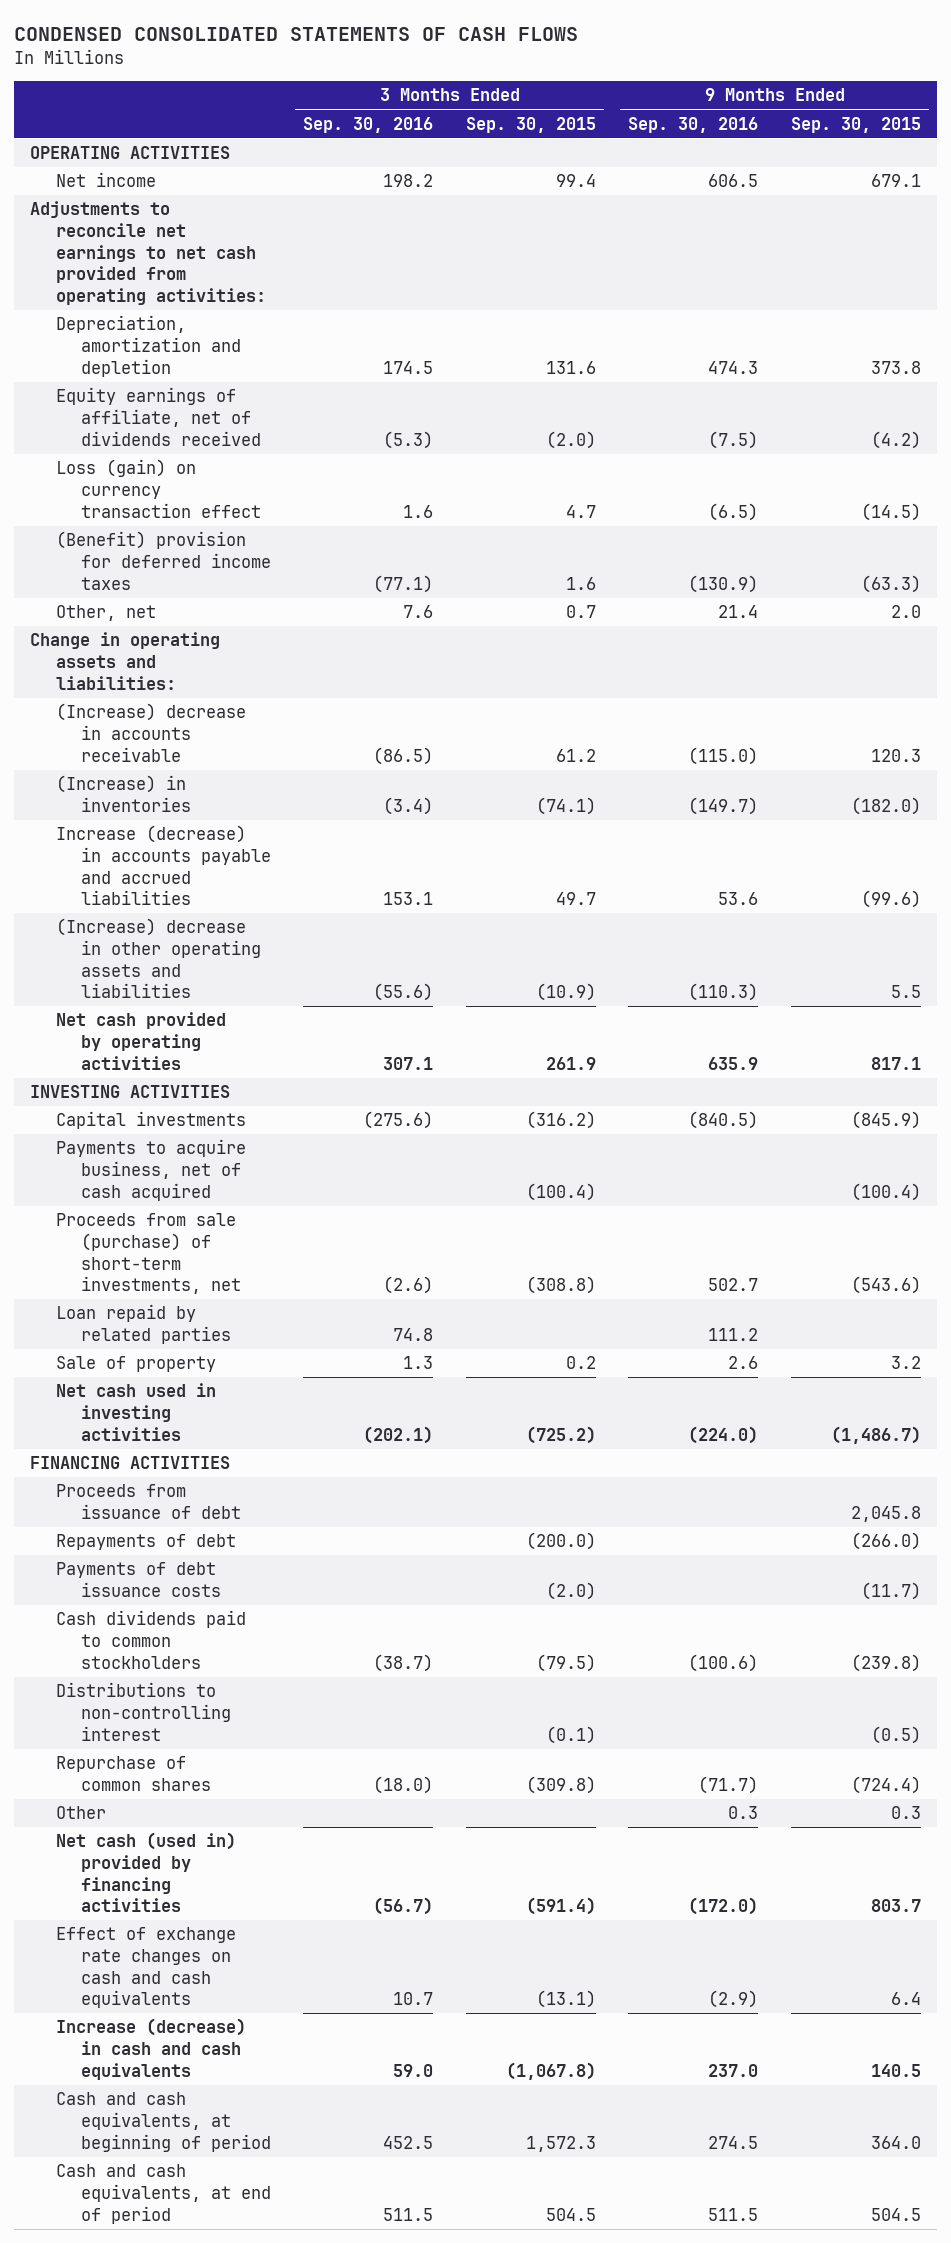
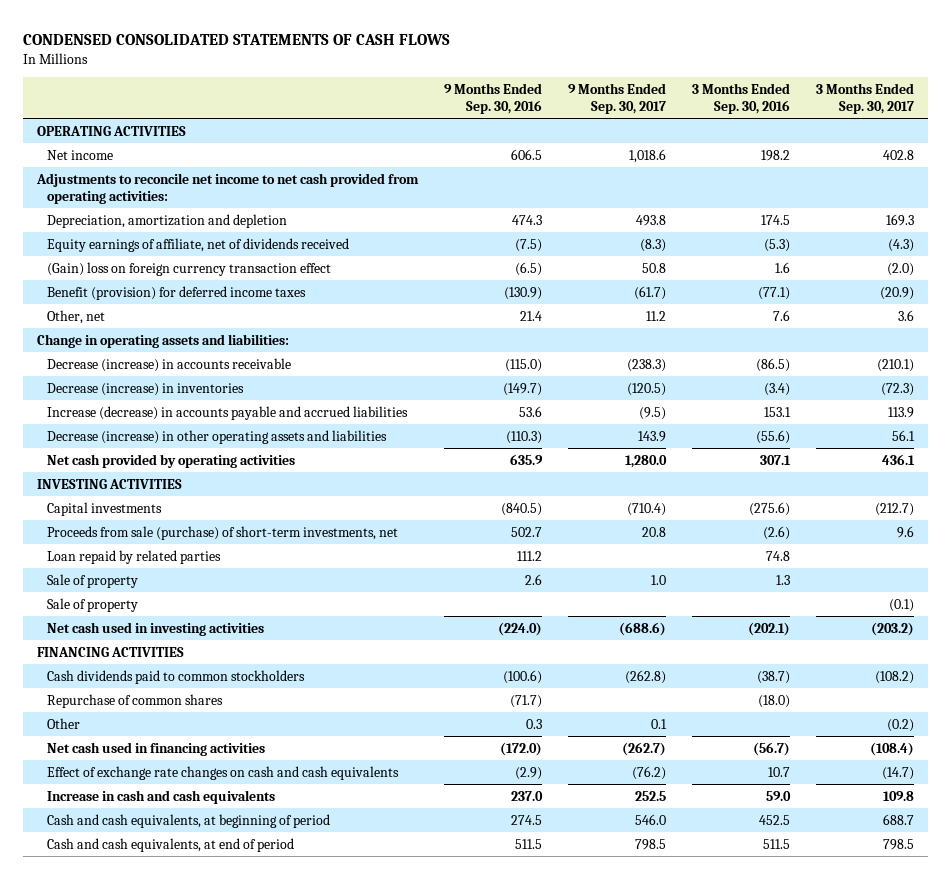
- | 3 Months Ended Sep. 30, 2016 | 3 Months Ended Sep. 30, 2015 | 9 Months Ended Sep. 30, 2016 | 9 Months Ended Sep. 30, 2015
+ | 9 Months Ended Sep. 30, 2016 | 9 Months Ended Sep. 30, 2017 | 3 Months Ended Sep. 30, 2016 | 3 Months Ended Sep. 30, 2017
- Adjustments to reconcile net earnings to net cash provided from operating activities:
+ Adjustments to reconcile net income to net cash provided from operating activities:
- Loss (gain) on currency transaction effect | 1.6 | 4.7 | (6.5) | (14.5)
- (Benefit) provision for deferred income taxes | (77.1) | 1.6 | (130.9) | (63.3)
+ (Gain) loss on foreign currency transaction effect | (6.5) | 50.8 | 1.6 | (2.0)
+ Benefit (provision) for deferred income taxes | (130.9) | (61.7) | (77.1) | (20.9)
- (Increase) decrease in accounts receivable | (86.5) | 61.2 | (115.0) | 120.3
- (Increase) in inventories | (3.4) | (74.1) | (149.7) | (182.0)
+ Decrease (increase) in accounts receivable | (115.0) | (238.3) | (86.5) | (210.1)
+ Decrease (increase) in inventories | (149.7) | (120.5) | (3.4) | (72.3)
- (Increase) decrease in other operating assets and liabilities | (55.6) | (10.9) | (110.3) | 5.5
+ Decrease (increase) in other operating assets and liabilities | (110.3) | 143.9 | (55.6) | 56.1
- Payments to acquire business, net of cash acquired | | (100.4) | | (100.4)
+ Sale of property | | | | (0.1)
- Proceeds from issuance of debt | | | | 2,045.8
- Repayments of debt | | (200.0) | | (266.0)
- Payments of debt issuance costs | | (2.0) | | (11.7)
- Distributions to non-controlling interest | | (0.1) | | (0.5)
- Net cash (used in) provided by financing activities | (56.7) | (591.4) | (172.0) | 803.7
+ Net cash used in financing activities | (172.0) | (262.7) | (56.7) | (108.4)
- Increase (decrease) in cash and cash equivalents | 59.0 | (1,067.8) | 237.0 | 140.5
+ Increase in cash and cash equivalents | 237.0 | 252.5 | 59.0 | 109.8

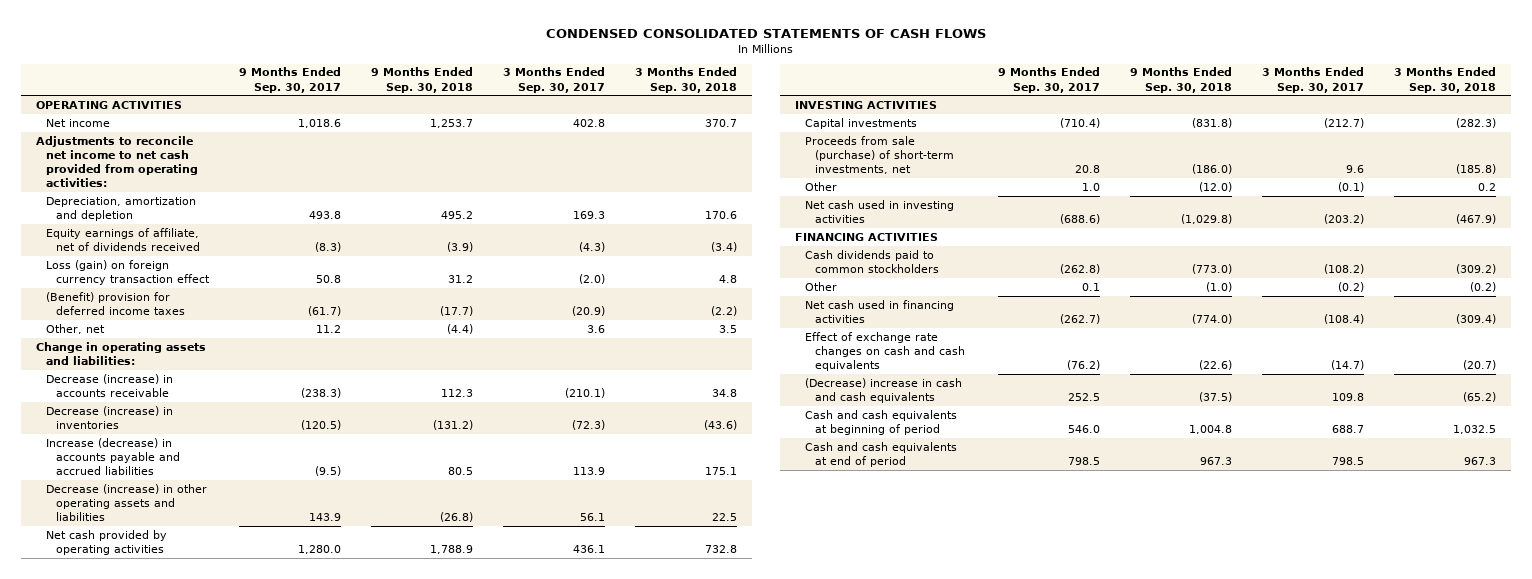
- | 9 Months Ended Sep. 30, 2016 | 9 Months Ended Sep. 30, 2017 | 3 Months Ended Sep. 30, 2016 | 3 Months Ended Sep. 30, 2017
+ | 9 Months Ended Sep. 30, 2017 | 9 Months Ended Sep. 30, 2018 | 3 Months Ended Sep. 30, 2017 | 3 Months Ended Sep. 30, 2018
- (Gain) loss on foreign currency transaction effect | (6.5) | 50.8 | 1.6 | (2.0)
- Benefit (provision) for deferred income taxes | (130.9) | (61.7) | (77.1) | (20.9)
+ Loss (gain) on foreign currency transaction effect | 50.8 | 31.2 | (2.0) | 4.8
+ (Benefit) provision for deferred income taxes | (61.7) | (17.7) | (20.9) | (2.2)
- Loan repaid by related parties | 111.2 | | 74.8 |
- Sale of property | 2.6 | 1.0 | 1.3 |
- Sale of property | | | | (0.1)
+ Other | 1.0 | (12.0) | (0.1) | 0.2
- Repurchase of common shares | (71.7) | | (18.0) |
- Increase in cash and cash equivalents | 237.0 | 252.5 | 59.0 | 109.8
- Cash and cash equivalents, at beginning of period | 274.5 | 546.0 | 452.5 | 688.7
- Cash and cash equivalents, at end of period | 511.5 | 798.5 | 511.5 | 798.5
+ (Decrease) increase in cash and cash equivalents | 252.5 | (37.5) | 109.8 | (65.2)
+ Cash and cash equivalents at beginning of period | 546.0 | 1,004.8 | 688.7 | 1,032.5
+ Cash and cash equivalents at end of period | 798.5 | 967.3 | 798.5 | 967.3

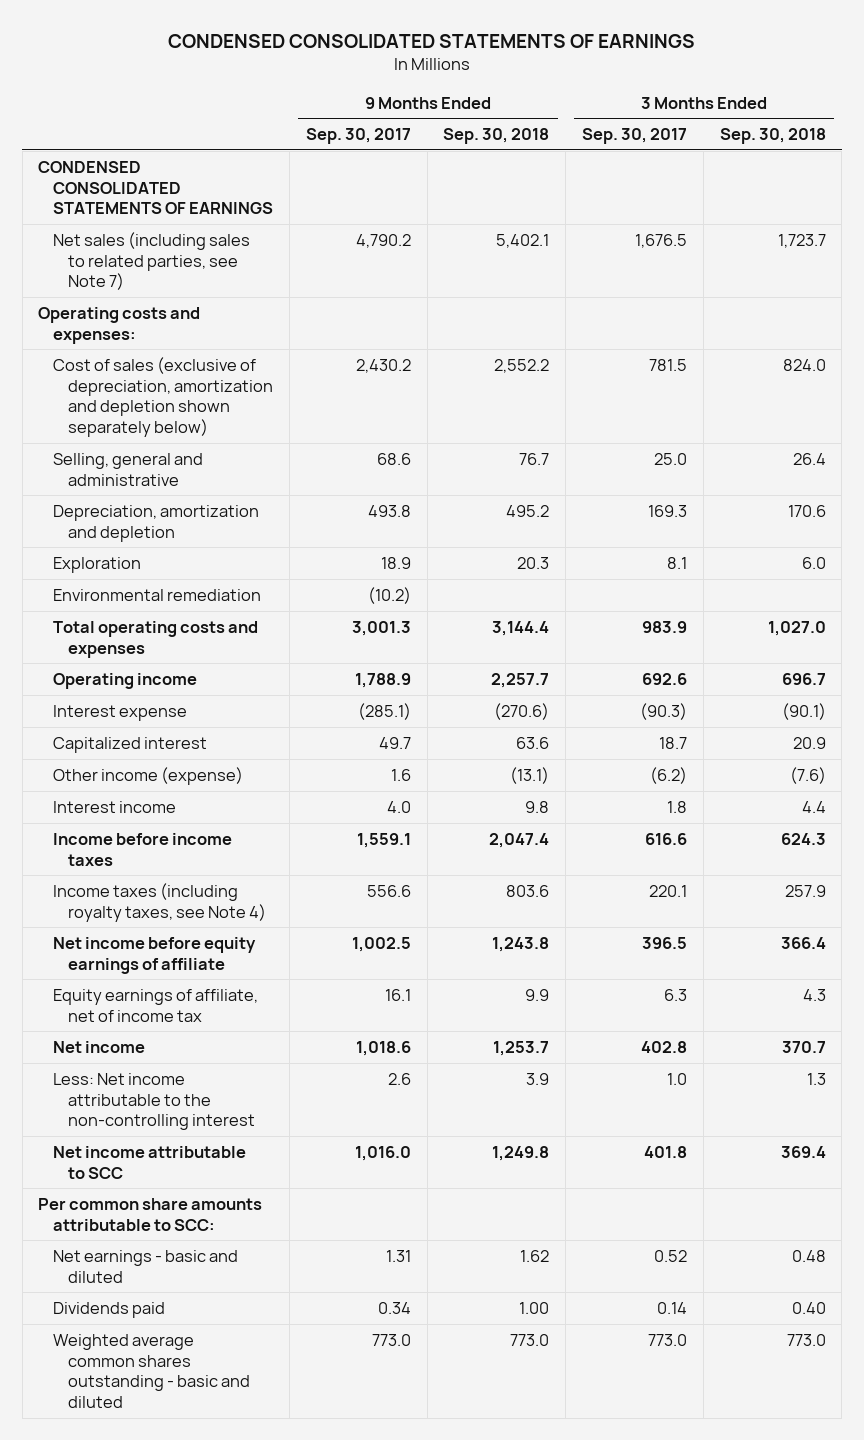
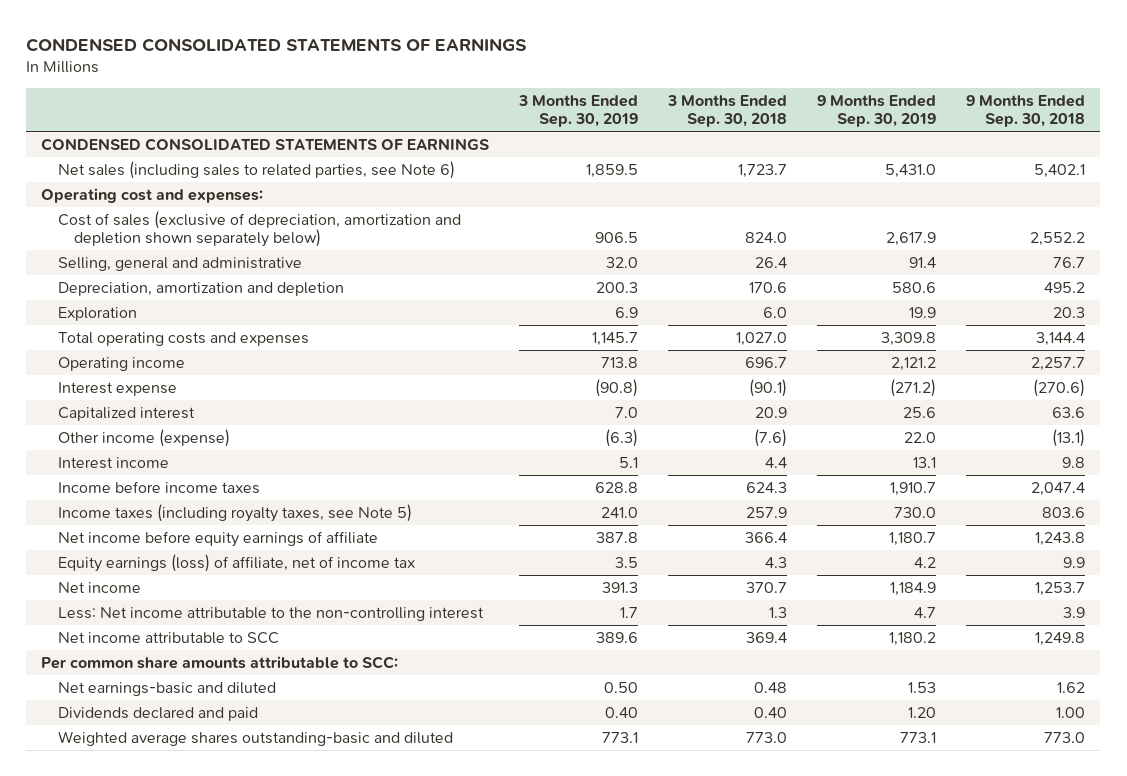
- | 9 Months Ended Sep. 30, 2017 | 9 Months Ended Sep. 30, 2018 | 3 Months Ended Sep. 30, 2017 | 3 Months Ended Sep. 30, 2018
+ | 3 Months Ended Sep. 30, 2019 | 3 Months Ended Sep. 30, 2018 | 9 Months Ended Sep. 30, 2019 | 9 Months Ended Sep. 30, 2018
- Net sales (including sales to related parties, see Note 7) | 4,790.2 | 5,402.1 | 1,676.5 | 1,723.7
- Operating costs and expenses:
+ Net sales (including sales to related parties, see Note 6) | 1,859.5 | 1,723.7 | 5,431.0 | 5,402.1
+ Operating cost and expenses:
- Environmental remediation | (10.2) | | |
- Income taxes (including royalty taxes, see Note 4) | 556.6 | 803.6 | 220.1 | 257.9
+ Income taxes (including royalty taxes, see Note 5) | 241.0 | 257.9 | 730.0 | 803.6
- Equity earnings of affiliate, net of income tax | 16.1 | 9.9 | 6.3 | 4.3
+ Equity earnings (loss) of affiliate, net of income tax | 3.5 | 4.3 | 4.2 | 9.9
- Net earnings - basic and diluted | 1.31 | 1.62 | 0.52 | 0.48
- Dividends paid | 0.34 | 1.00 | 0.14 | 0.40
- Weighted average common shares outstanding - basic and diluted | 773.0 | 773.0 | 773.0 | 773.0
+ Net earnings-basic and diluted | 0.50 | 0.48 | 1.53 | 1.62
+ Dividends declared and paid | 0.40 | 0.40 | 1.20 | 1.00
+ Weighted average shares outstanding-basic and diluted | 773.1 | 773.0 | 773.1 | 773.0

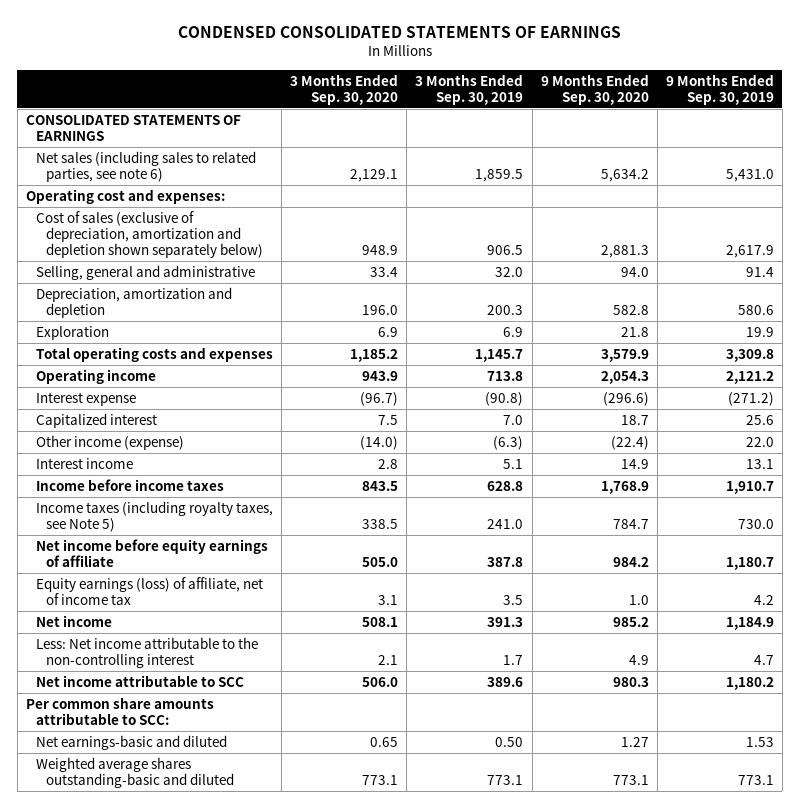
- | 3 Months Ended Sep. 30, 2019 | 3 Months Ended Sep. 30, 2018 | 9 Months Ended Sep. 30, 2019 | 9 Months Ended Sep. 30, 2018
+ | 3 Months Ended Sep. 30, 2020 | 3 Months Ended Sep. 30, 2019 | 9 Months Ended Sep. 30, 2020 | 9 Months Ended Sep. 30, 2019
- CONDENSED CONSOLIDATED STATEMENTS OF EARNINGS
- Net sales (including sales to related parties, see Note 6) | 1,859.5 | 1,723.7 | 5,431.0 | 5,402.1
+ CONSOLIDATED STATEMENTS OF EARNINGS
+ Net sales (including sales to related parties, see note 6) | 2,129.1 | 1,859.5 | 5,634.2 | 5,431.0
- Dividends declared and paid | 0.40 | 0.40 | 1.20 | 1.00

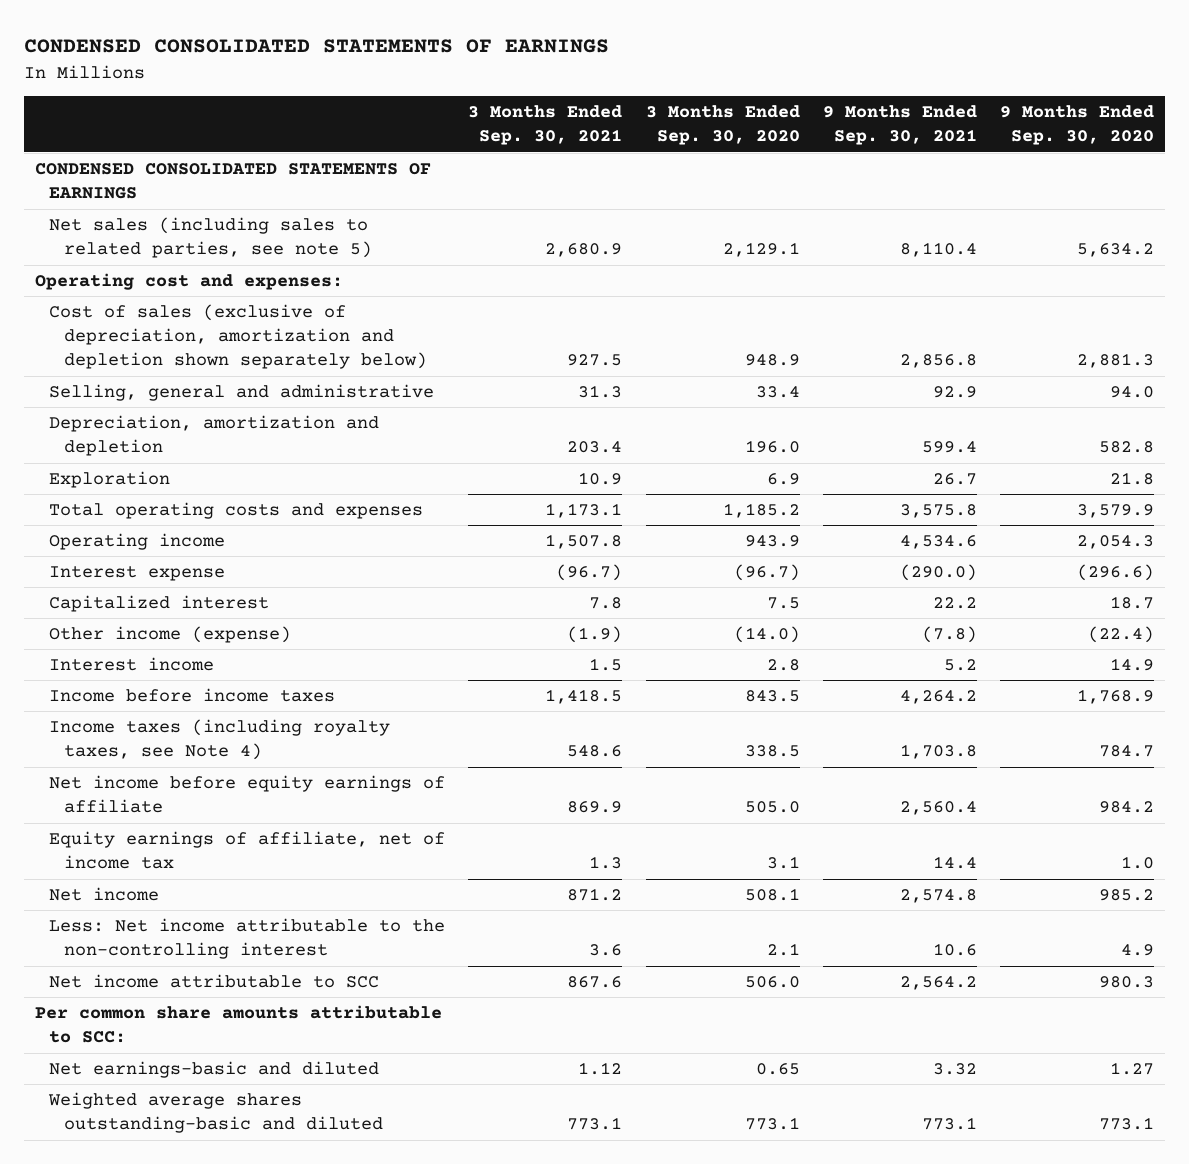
- | 3 Months Ended Sep. 30, 2020 | 3 Months Ended Sep. 30, 2019 | 9 Months Ended Sep. 30, 2020 | 9 Months Ended Sep. 30, 2019
+ | 3 Months Ended Sep. 30, 2021 | 3 Months Ended Sep. 30, 2020 | 9 Months Ended Sep. 30, 2021 | 9 Months Ended Sep. 30, 2020
- CONSOLIDATED STATEMENTS OF EARNINGS
- Net sales (including sales to related parties, see note 6) | 2,129.1 | 1,859.5 | 5,634.2 | 5,431.0
+ CONDENSED CONSOLIDATED STATEMENTS OF EARNINGS
+ Net sales (including sales to related parties, see note 5) | 2,680.9 | 2,129.1 | 8,110.4 | 5,634.2
- Income taxes (including royalty taxes, see Note 5) | 338.5 | 241.0 | 784.7 | 730.0
+ Income taxes (including royalty taxes, see Note 4) | 548.6 | 338.5 | 1,703.8 | 784.7
- Equity earnings (loss) of affiliate, net of income tax | 3.1 | 3.5 | 1.0 | 4.2
+ Equity earnings of affiliate, net of income tax | 1.3 | 3.1 | 14.4 | 1.0

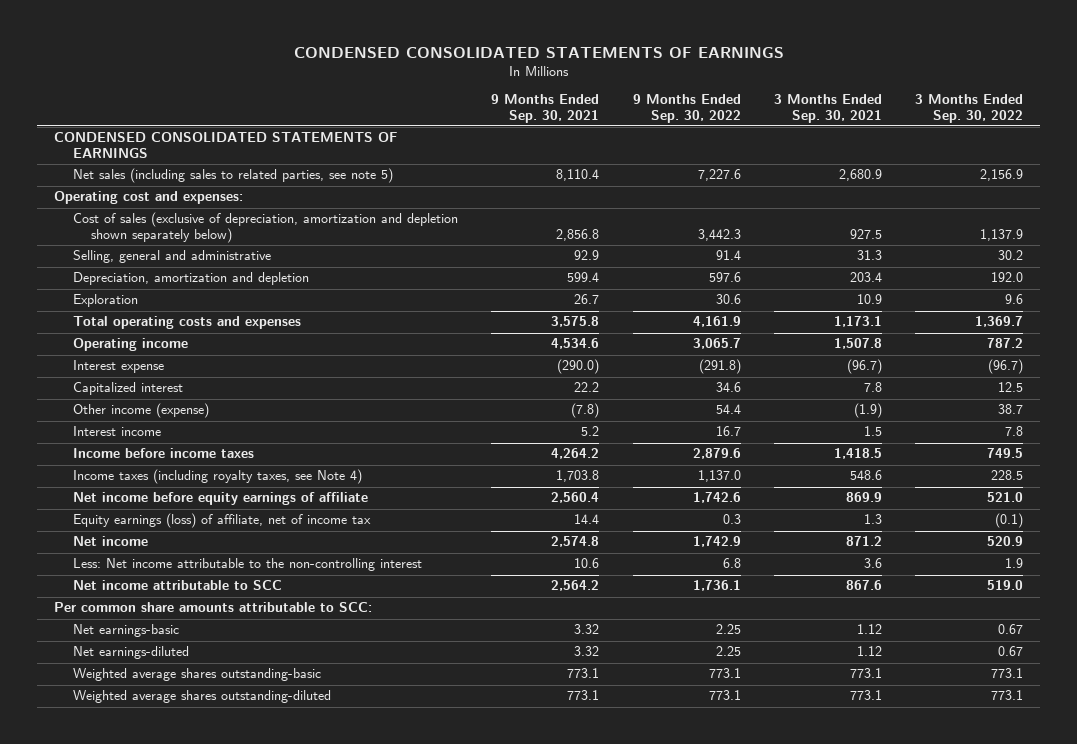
- | 3 Months Ended Sep. 30, 2021 | 3 Months Ended Sep. 30, 2020 | 9 Months Ended Sep. 30, 2021 | 9 Months Ended Sep. 30, 2020
+ | 9 Months Ended Sep. 30, 2021 | 9 Months Ended Sep. 30, 2022 | 3 Months Ended Sep. 30, 2021 | 3 Months Ended Sep. 30, 2022
- Equity earnings of affiliate, net of income tax | 1.3 | 3.1 | 14.4 | 1.0
+ Equity earnings (loss) of affiliate, net of income tax | 14.4 | 0.3 | 1.3 | (0.1)
- Net earnings-basic and diluted | 1.12 | 0.65 | 3.32 | 1.27
- Weighted average shares outstanding-basic and diluted | 773.1 | 773.1 | 773.1 | 773.1
+ Net earnings-basic | 3.32 | 2.25 | 1.12 | 0.67
+ Net earnings-diluted | 3.32 | 2.25 | 1.12 | 0.67
+ Weighted average shares outstanding-basic | 773.1 | 773.1 | 773.1 | 773.1
+ Weighted average shares outstanding-diluted | 773.1 | 773.1 | 773.1 | 773.1

